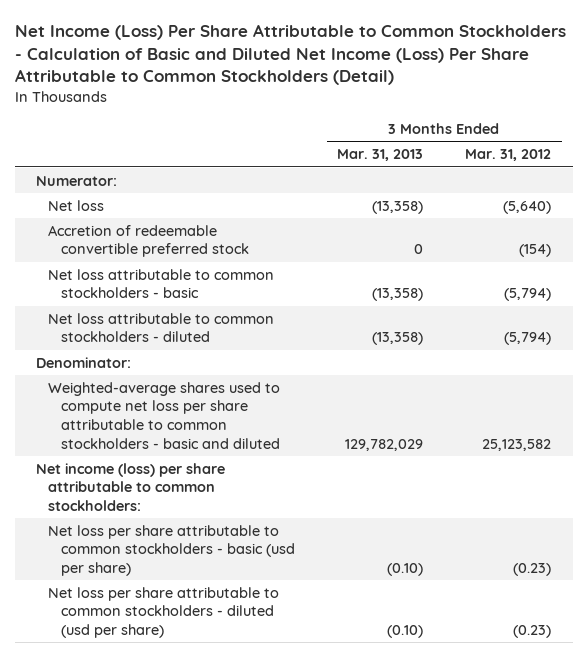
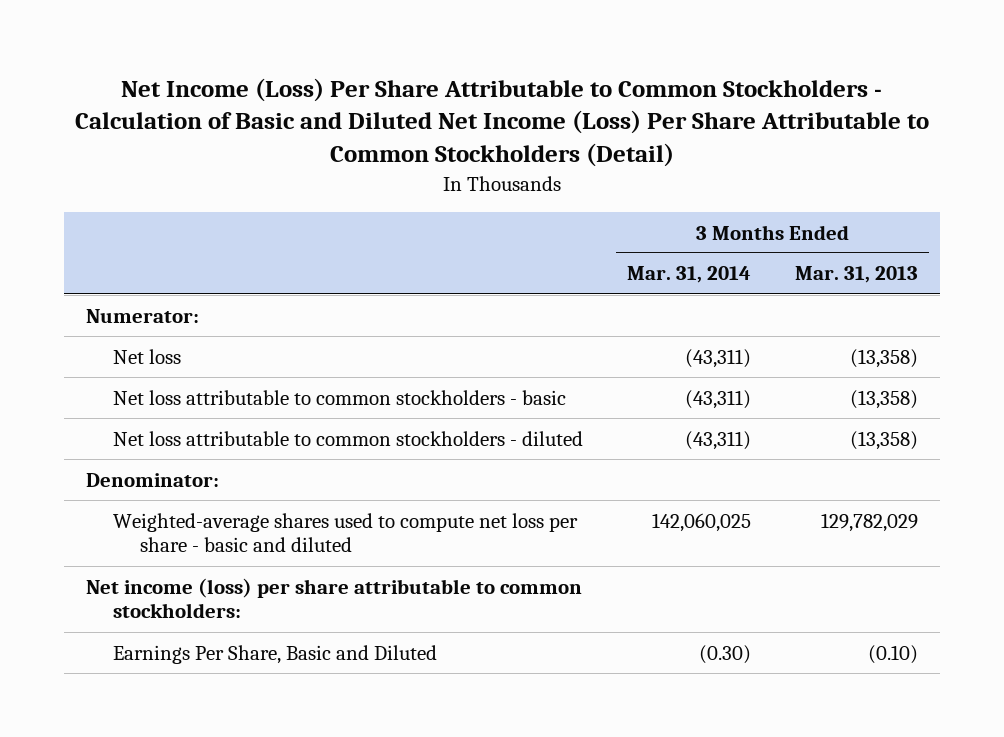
- | 3 Months Ended Mar. 31, 2013 | 3 Months Ended Mar. 31, 2012
+ | 3 Months Ended Mar. 31, 2014 | 3 Months Ended Mar. 31, 2013
- Accretion of redeemable convertible preferred stock | 0 | (154)
- Weighted-average shares used to compute net loss per share attributable to common stockholders - basic and diluted | 129,782,029 | 25,123,582
+ Weighted-average shares used to compute net loss per share - basic and diluted | 142,060,025 | 129,782,029
- Net loss per share attributable to common stockholders - basic (usd per share) | (0.10) | (0.23)
- Net loss per share attributable to common stockholders - diluted (usd per share) | (0.10) | (0.23)
+ Earnings Per Share, Basic and Diluted | (0.30) | (0.10)

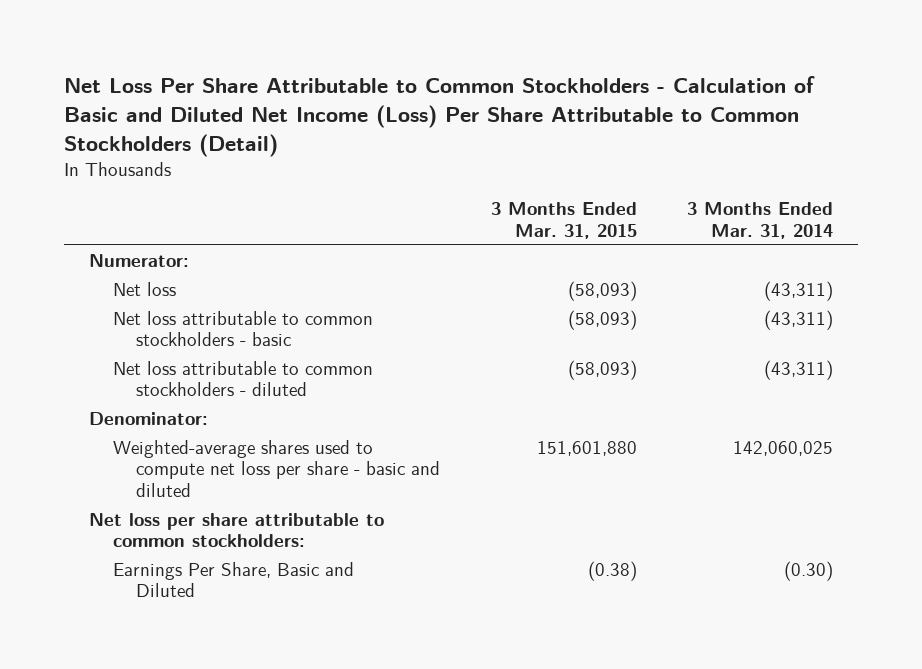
- Net Income (Loss) Per Share Attributable to Common Stockholders - Calculation of Basic and Diluted Net Income (Loss) Per Share Attributable to Common Stockholders (Detail)
+ Net Loss Per Share Attributable to Common Stockholders - Calculation of Basic and Diluted Net Income (Loss) Per Share Attributable to Common Stockholders (Detail)
- | 3 Months Ended Mar. 31, 2014 | 3 Months Ended Mar. 31, 2013
+ | 3 Months Ended Mar. 31, 2015 | 3 Months Ended Mar. 31, 2014
- Net income (loss) per share attributable to common stockholders:
+ Net loss per share attributable to common stockholders:

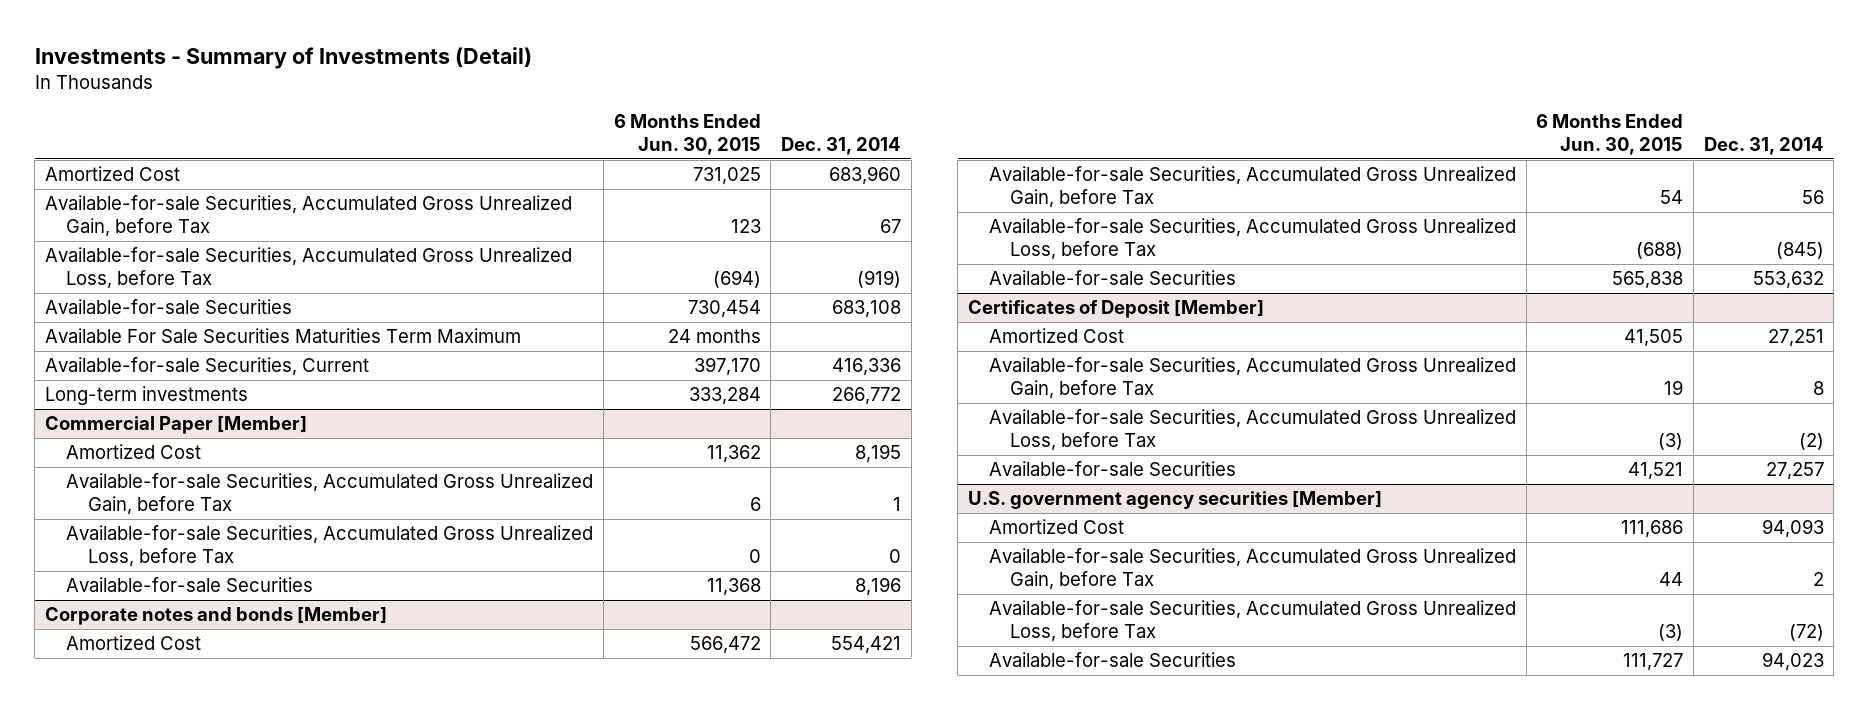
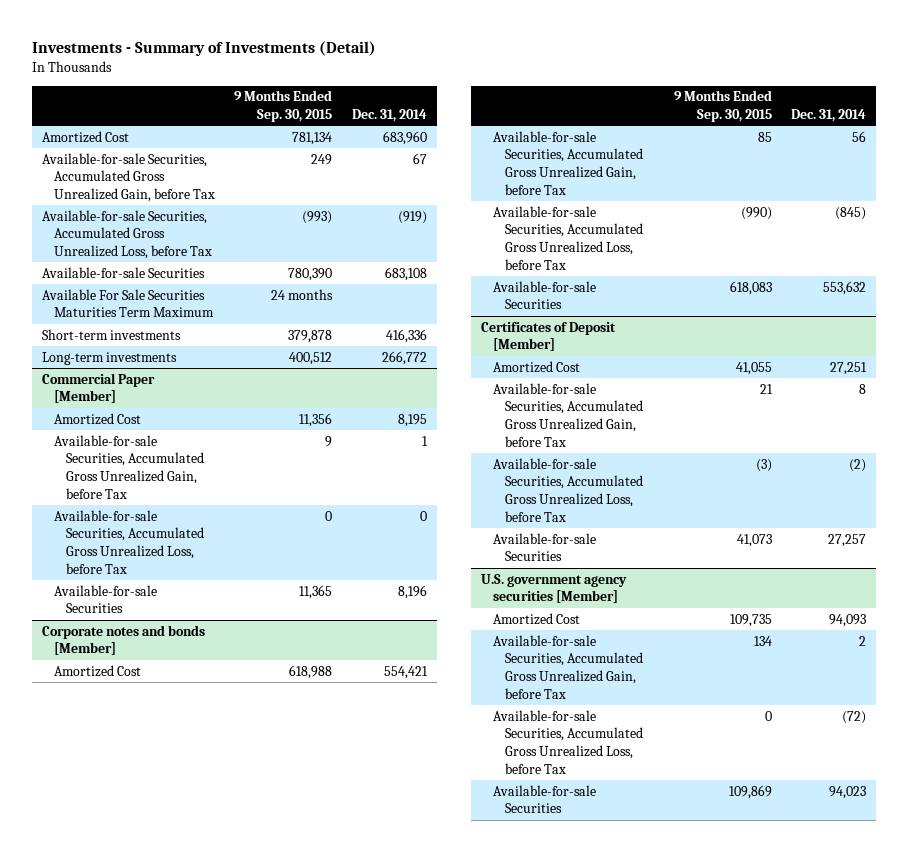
- | 6 Months Ended Jun. 30, 2015 | Dec. 31, 2014
+ | 9 Months Ended Sep. 30, 2015 | Dec. 31, 2014
- Available-for-sale Securities, Current | 397,170 | 416,336
+ Short-term investments | 379,878 | 416,336

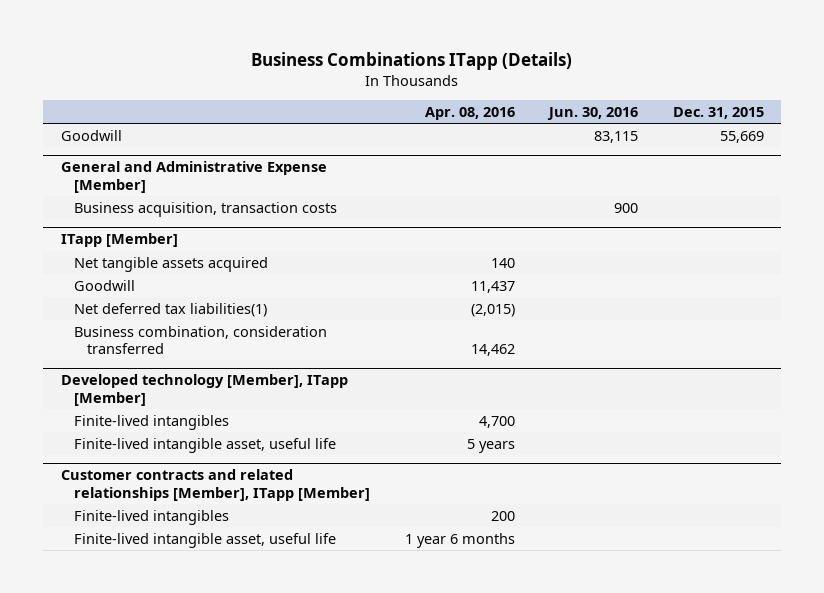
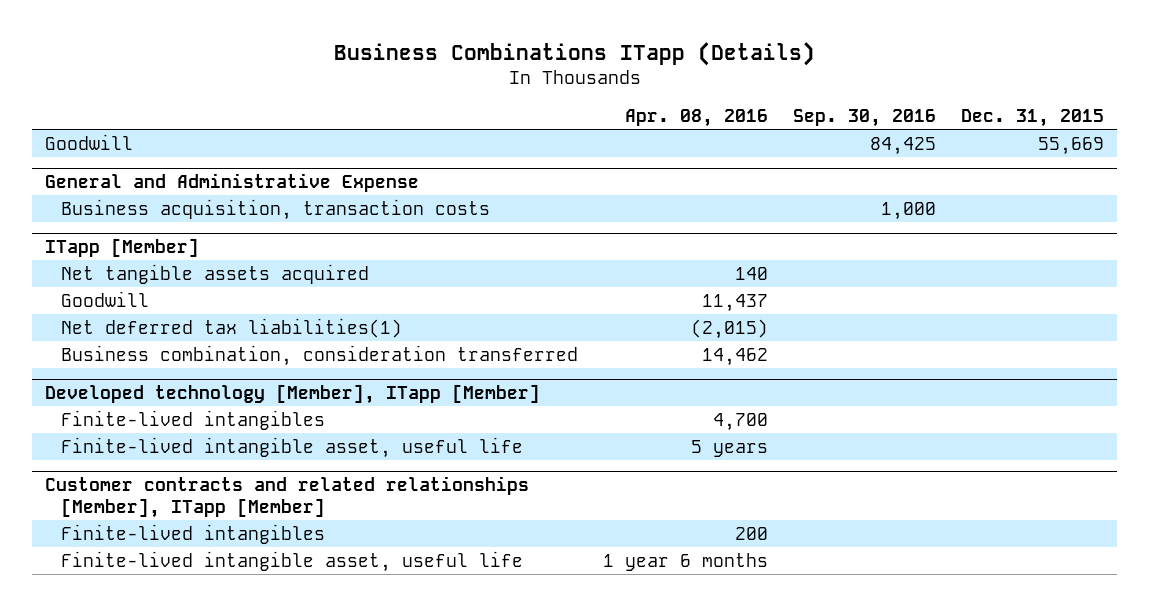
- | Apr. 08, 2016 | Jun. 30, 2016 | Dec. 31, 2015
+ | Apr. 08, 2016 | Sep. 30, 2016 | Dec. 31, 2015
- General and Administrative Expense [Member]
+ General and Administrative Expense

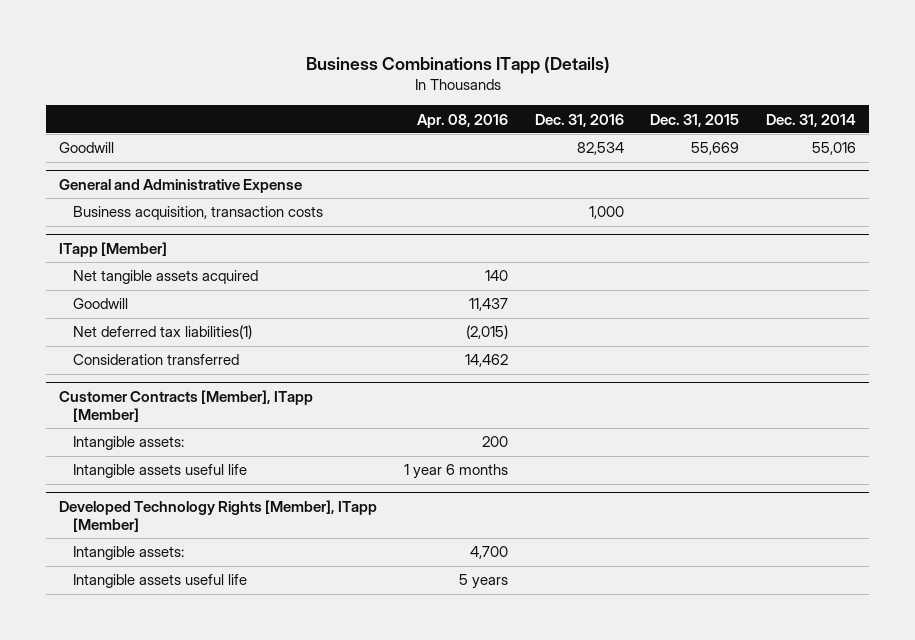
- | Apr. 08, 2016 | Sep. 30, 2016 | Dec. 31, 2015
+ | Apr. 08, 2016 | Dec. 31, 2016 | Dec. 31, 2015 | Dec. 31, 2014
@ ITapp [Member]
- Business combination, consideration transferred | 14,462 | |
- Developed technology [Member], ITapp [Member]
- Finite-lived intangibles | 4,700 | |
- Finite-lived intangible asset, useful life | 5 years | |
- Customer contracts and related relationships [Member], ITapp [Member]
- Finite-lived intangibles | 200 | |
- Finite-lived intangible asset, useful life | 1 year 6 months | |
@ ITapp [Member]
+ Consideration transferred | 14,462 | | |
+ Customer Contracts [Member], ITapp [Member]
+ Intangible assets: | 200 | | |
+ Intangible assets useful life | 1 year 6 months | | |
+ Developed Technology Rights [Member], ITapp [Member]
+ Intangible assets: | 4,700 | | |
+ Intangible assets useful life | 5 years | | |

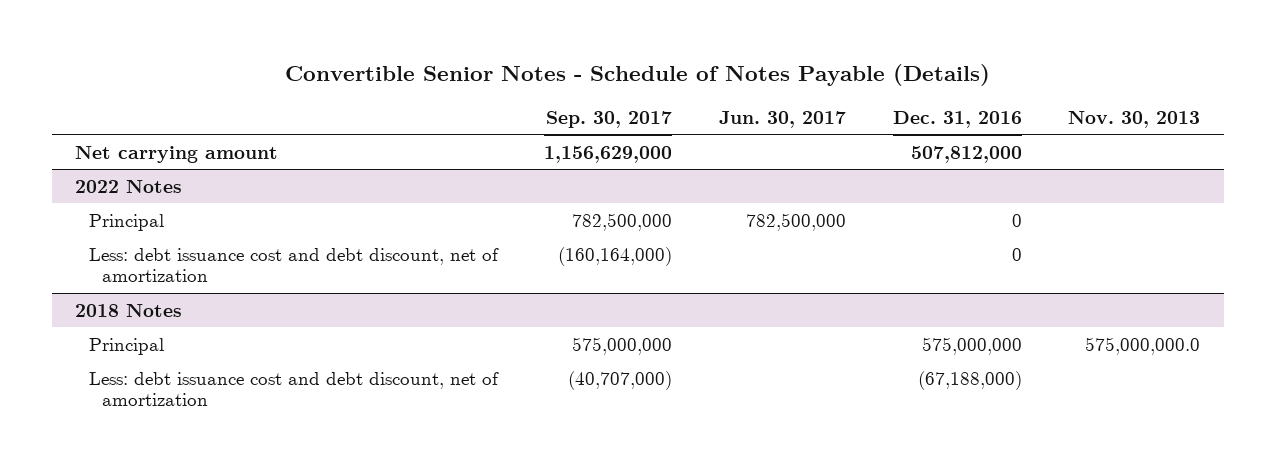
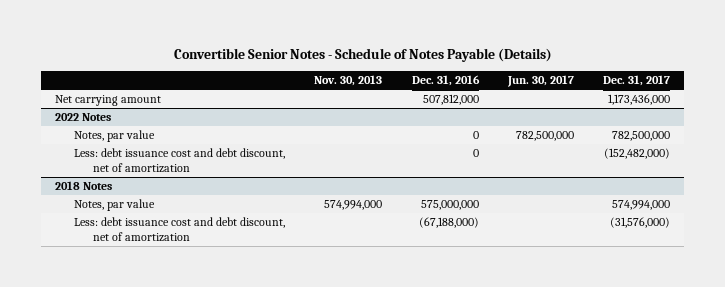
- | Sep. 30, 2017 | Jun. 30, 2017 | Dec. 31, 2016 | Nov. 30, 2013
+ | Nov. 30, 2013 | Dec. 31, 2016 | Jun. 30, 2017 | Dec. 31, 2017
@ 2022 Notes
- Principal | 782,500,000 | 782,500,000 | 0 |
+ Notes, par value | | 0 | 782,500,000 | 782,500,000
@ 2018 Notes
- Principal | 575,000,000 | | 575,000,000 | 575,000,000.0
+ Notes, par value | 574,994,000 | 575,000,000 | | 574,994,000

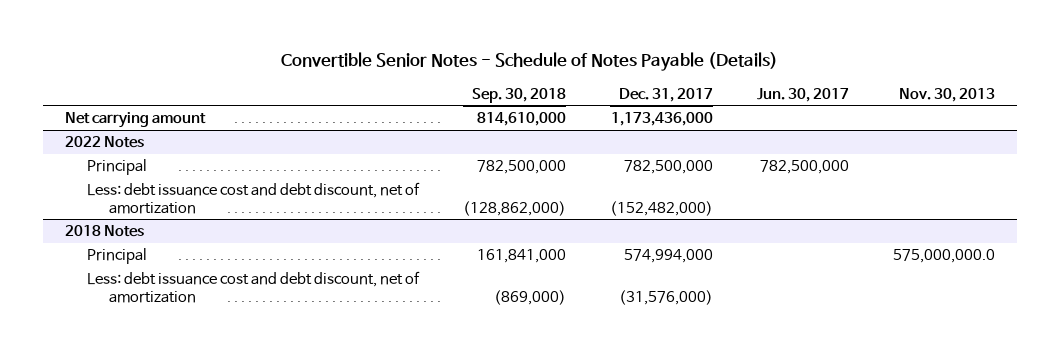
- | Nov. 30, 2013 | Dec. 31, 2016 | Jun. 30, 2017 | Dec. 31, 2017
+ | Sep. 30, 2018 | Dec. 31, 2017 | Jun. 30, 2017 | Nov. 30, 2013
@ 2022 Notes
- Notes, par value | | 0 | 782,500,000 | 782,500,000
+ Principal | 782,500,000 | 782,500,000 | 782,500,000 |
@ 2018 Notes
- Notes, par value | 574,994,000 | 575,000,000 | | 574,994,000
+ Principal | 161,841,000 | 574,994,000 | | 575,000,000.0

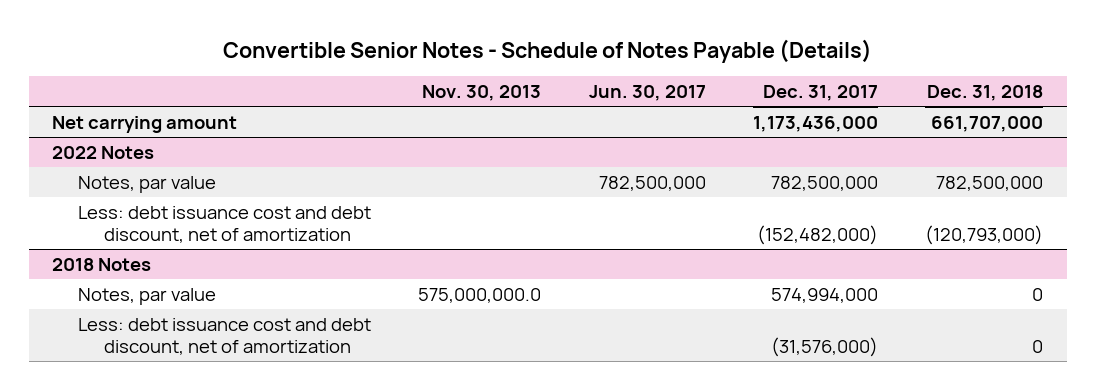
- | Sep. 30, 2018 | Dec. 31, 2017 | Jun. 30, 2017 | Nov. 30, 2013
+ | Nov. 30, 2013 | Jun. 30, 2017 | Dec. 31, 2017 | Dec. 31, 2018
@ 2022 Notes
- Principal | 782,500,000 | 782,500,000 | 782,500,000 |
+ Notes, par value | | 782,500,000 | 782,500,000 | 782,500,000
@ 2018 Notes
- Principal | 161,841,000 | 574,994,000 | | 575,000,000.0
+ Notes, par value | 575,000,000.0 | | 574,994,000 | 0

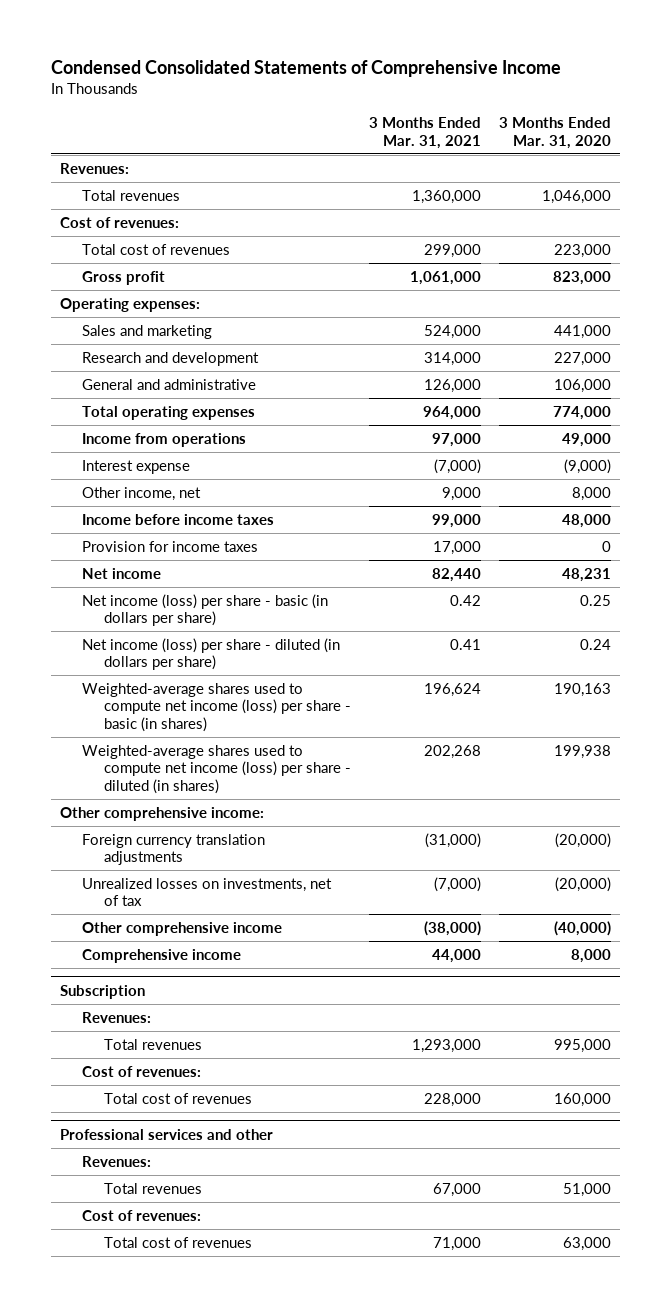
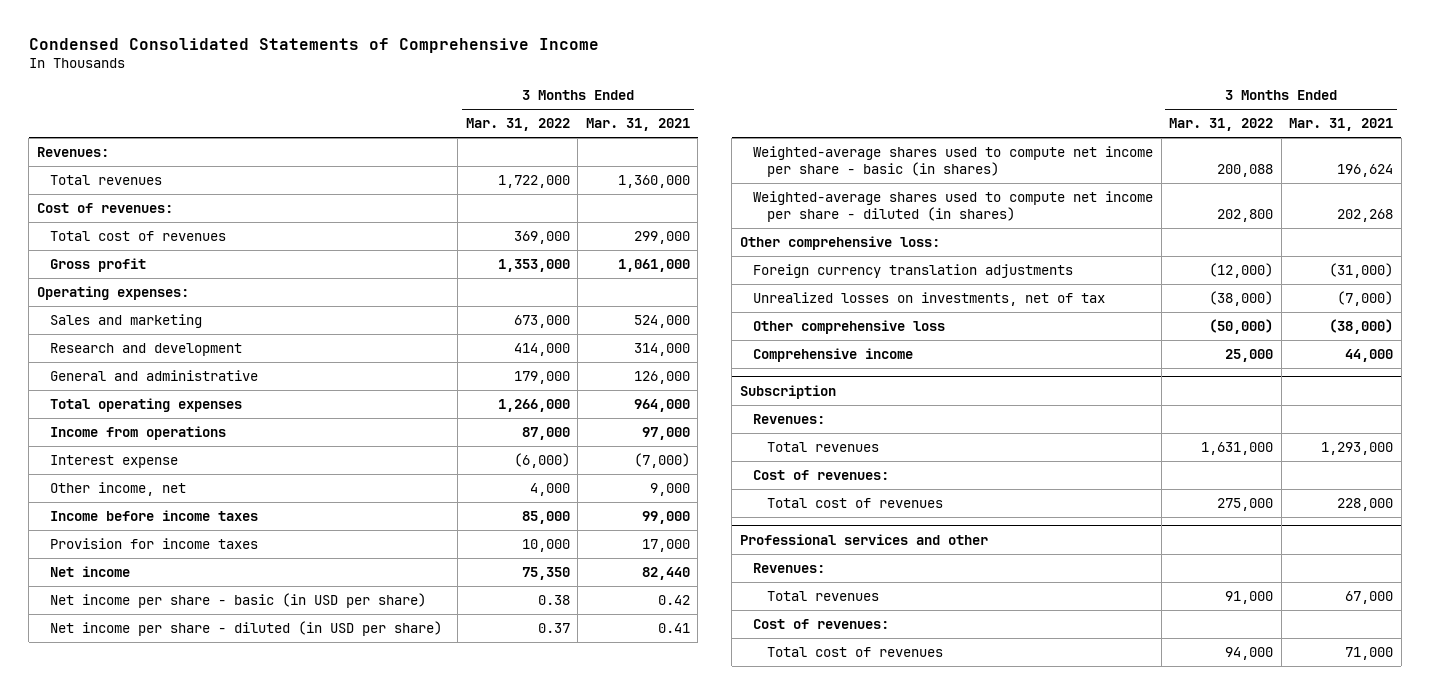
- | 3 Months Ended Mar. 31, 2021 | 3 Months Ended Mar. 31, 2020
+ | 3 Months Ended Mar. 31, 2022 | 3 Months Ended Mar. 31, 2021
- Net income (loss) per share - basic (in dollars per share) | 0.42 | 0.25
- Net income (loss) per share - diluted (in dollars per share) | 0.41 | 0.24
- Weighted-average shares used to compute net income (loss) per share - basic (in shares) | 196,624 | 190,163
- Weighted-average shares used to compute net income (loss) per share - diluted (in shares) | 202,268 | 199,938
- Other comprehensive income:
+ Net income per share - basic (in USD per share) | 0.38 | 0.42
+ Net income per share - diluted (in USD per share) | 0.37 | 0.41
+ Weighted-average shares used to compute net income per share - basic (in shares) | 200,088 | 196,624
+ Weighted-average shares used to compute net income per share - diluted (in shares) | 202,800 | 202,268
+ Other comprehensive loss:
- Other comprehensive income | (38,000) | (40,000)
+ Other comprehensive loss | (50,000) | (38,000)

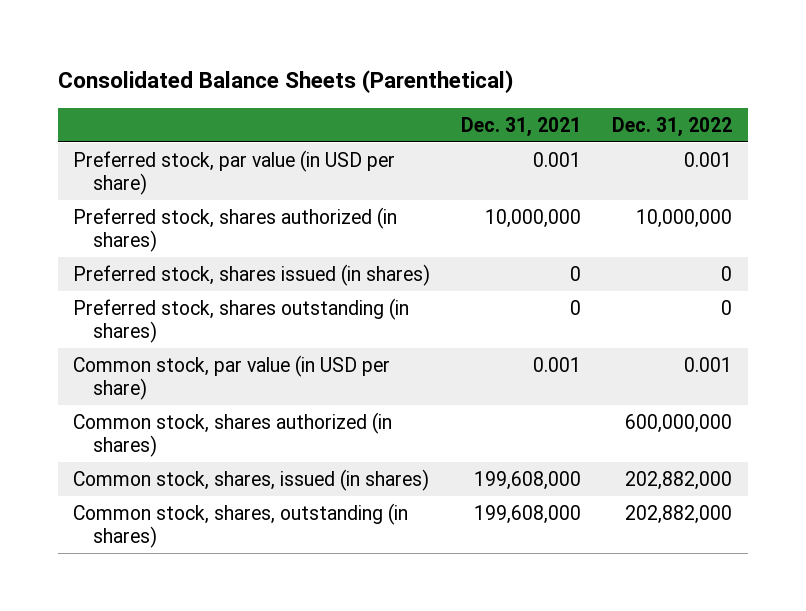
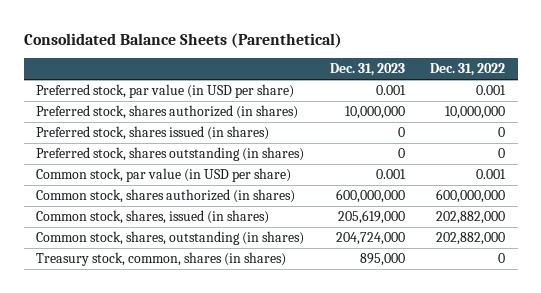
- | Dec. 31, 2021 | Dec. 31, 2022
+ | Dec. 31, 2023 | Dec. 31, 2022
+ Treasury stock, common, shares (in shares) | 895,000 | 0

